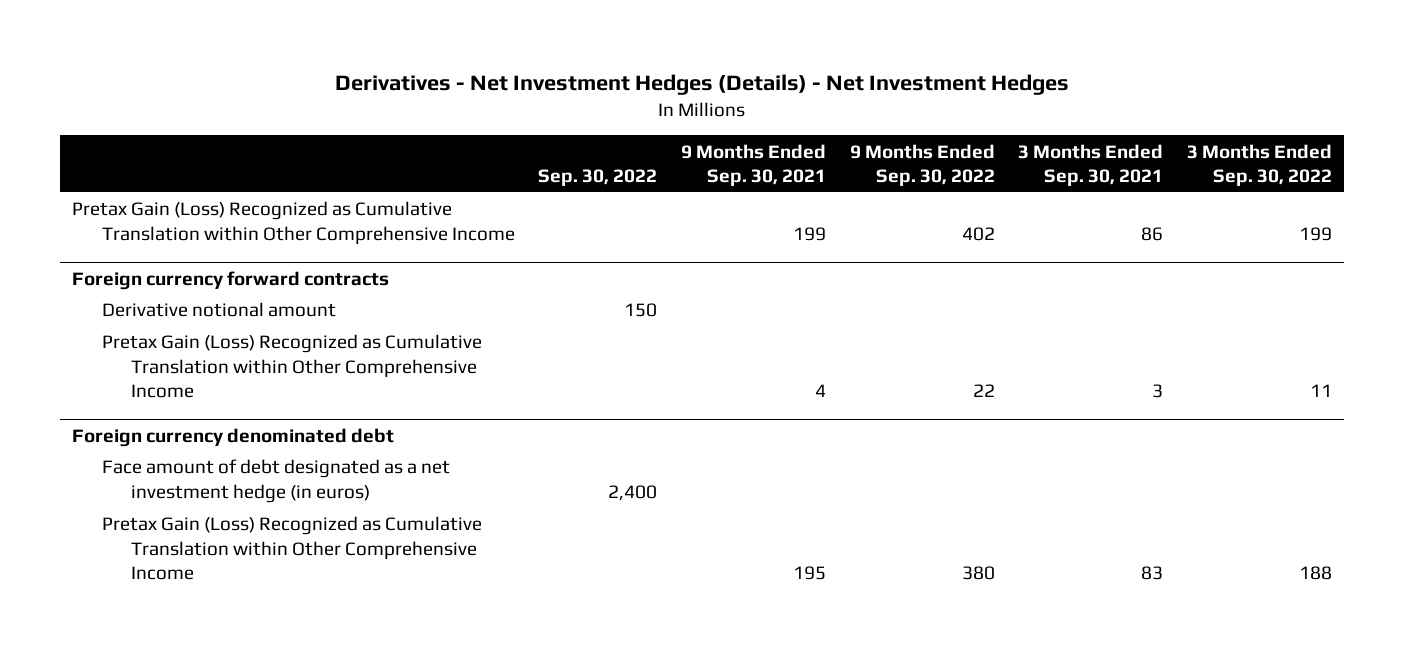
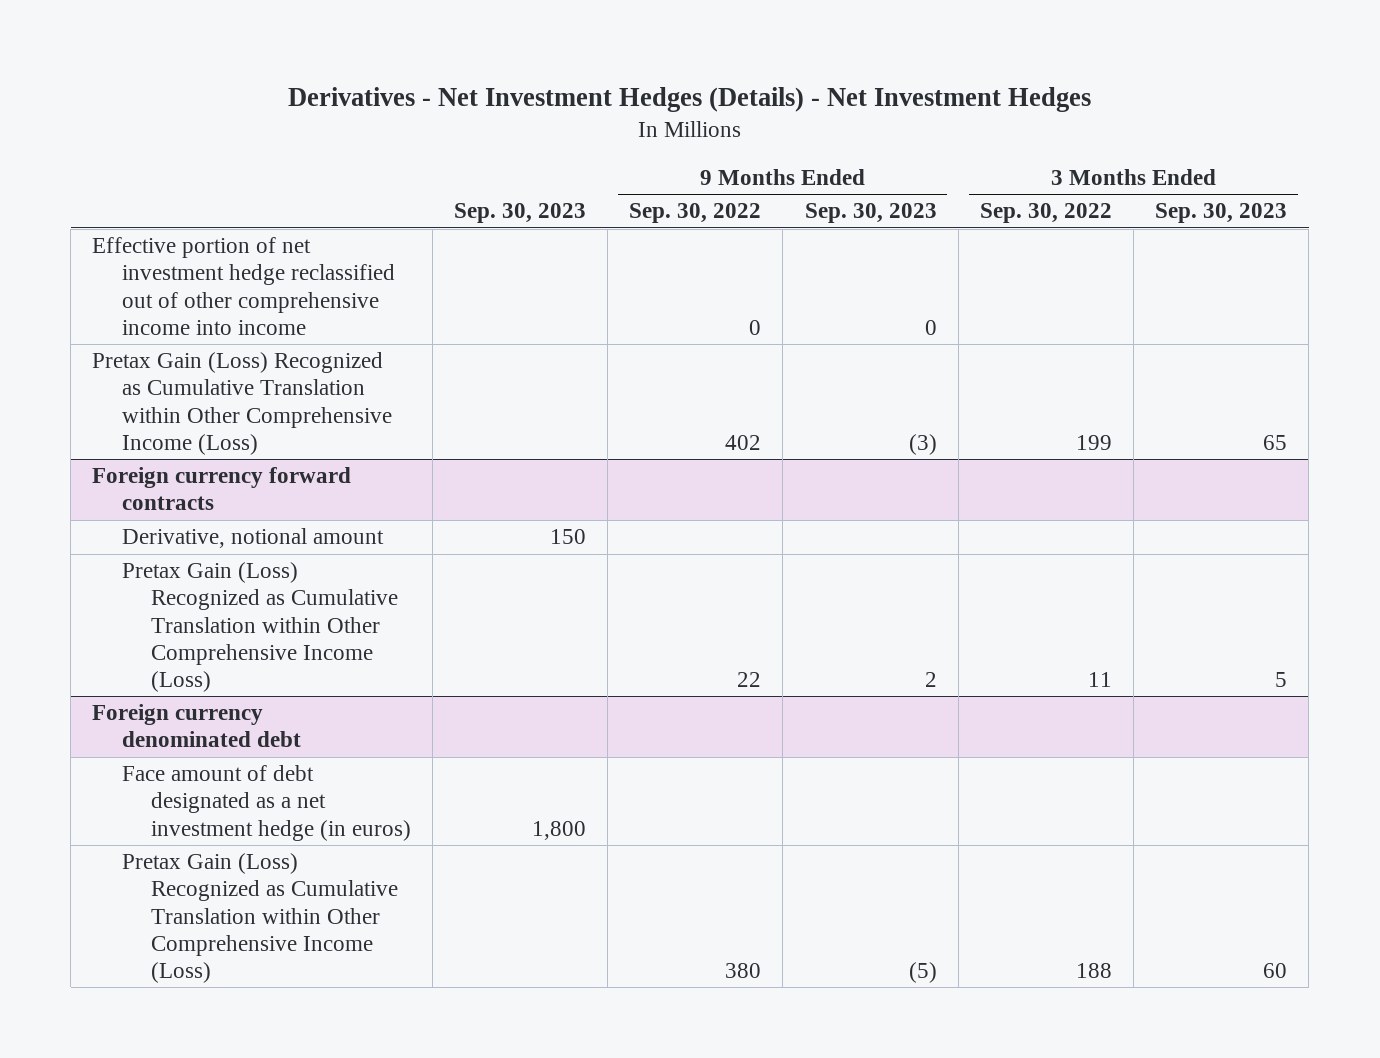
- | Sep. 30, 2022 | 9 Months Ended Sep. 30, 2021 | 9 Months Ended Sep. 30, 2022 | 3 Months Ended Sep. 30, 2021 | 3 Months Ended Sep. 30, 2022
+ | Sep. 30, 2023 | 9 Months Ended Sep. 30, 2022 | 9 Months Ended Sep. 30, 2023 | 3 Months Ended Sep. 30, 2022 | 3 Months Ended Sep. 30, 2023
- Pretax Gain (Loss) Recognized as Cumulative Translation within Other Comprehensive Income | | 199 | 402 | 86 | 199
+ Effective portion of net investment hedge reclassified out of other comprehensive income into income | | 0 | 0 | |
+ Pretax Gain (Loss) Recognized as Cumulative Translation within Other Comprehensive Income (Loss) | | 402 | (3) | 199 | 65
@ Foreign currency forward contracts
- Derivative notional amount | 150 | | | |
- Pretax Gain (Loss) Recognized as Cumulative Translation within Other Comprehensive Income | | 4 | 22 | 3 | 11
+ Derivative, notional amount | 150 | | | |
+ Pretax Gain (Loss) Recognized as Cumulative Translation within Other Comprehensive Income (Loss) | | 22 | 2 | 11 | 5
@ Foreign currency denominated debt
- Pretax Gain (Loss) Recognized as Cumulative Translation within Other Comprehensive Income | | 195 | 380 | 83 | 188
+ Pretax Gain (Loss) Recognized as Cumulative Translation within Other Comprehensive Income (Loss) | | 380 | (5) | 188 | 60

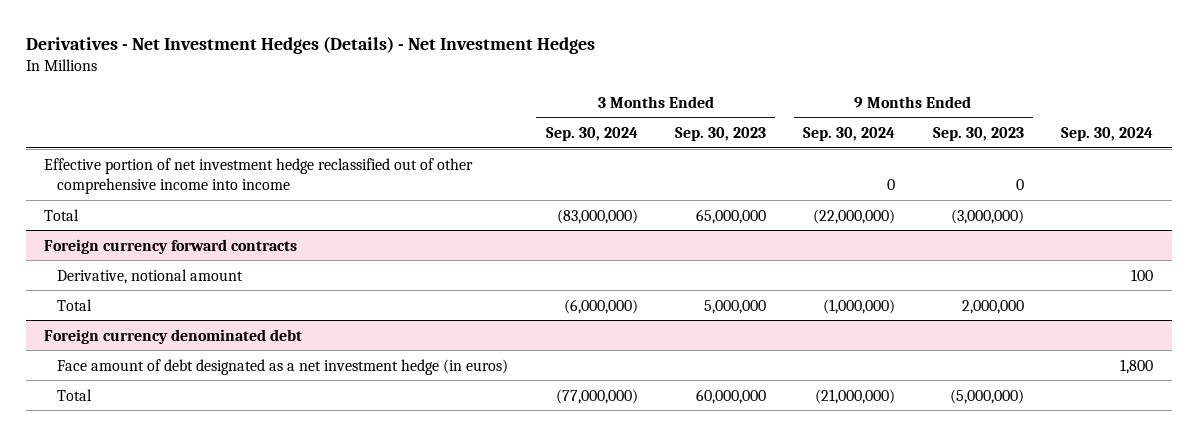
- | Sep. 30, 2023 | 9 Months Ended Sep. 30, 2022 | 9 Months Ended Sep. 30, 2023 | 3 Months Ended Sep. 30, 2022 | 3 Months Ended Sep. 30, 2023
+ | 3 Months Ended Sep. 30, 2024 | 3 Months Ended Sep. 30, 2023 | 9 Months Ended Sep. 30, 2024 | 9 Months Ended Sep. 30, 2023 | Sep. 30, 2024
- Pretax Gain (Loss) Recognized as Cumulative Translation within Other Comprehensive Income (Loss) | | 402 | (3) | 199 | 65
+ Total | (83,000,000) | 65,000,000 | (22,000,000) | (3,000,000) |
@ Foreign currency forward contracts
- Pretax Gain (Loss) Recognized as Cumulative Translation within Other Comprehensive Income (Loss) | | 22 | 2 | 11 | 5
+ Total | (6,000,000) | 5,000,000 | (1,000,000) | 2,000,000 |
@ Foreign currency denominated debt
- Pretax Gain (Loss) Recognized as Cumulative Translation within Other Comprehensive Income (Loss) | | 380 | (5) | 188 | 60
+ Total | (77,000,000) | 60,000,000 | (21,000,000) | (5,000,000) |

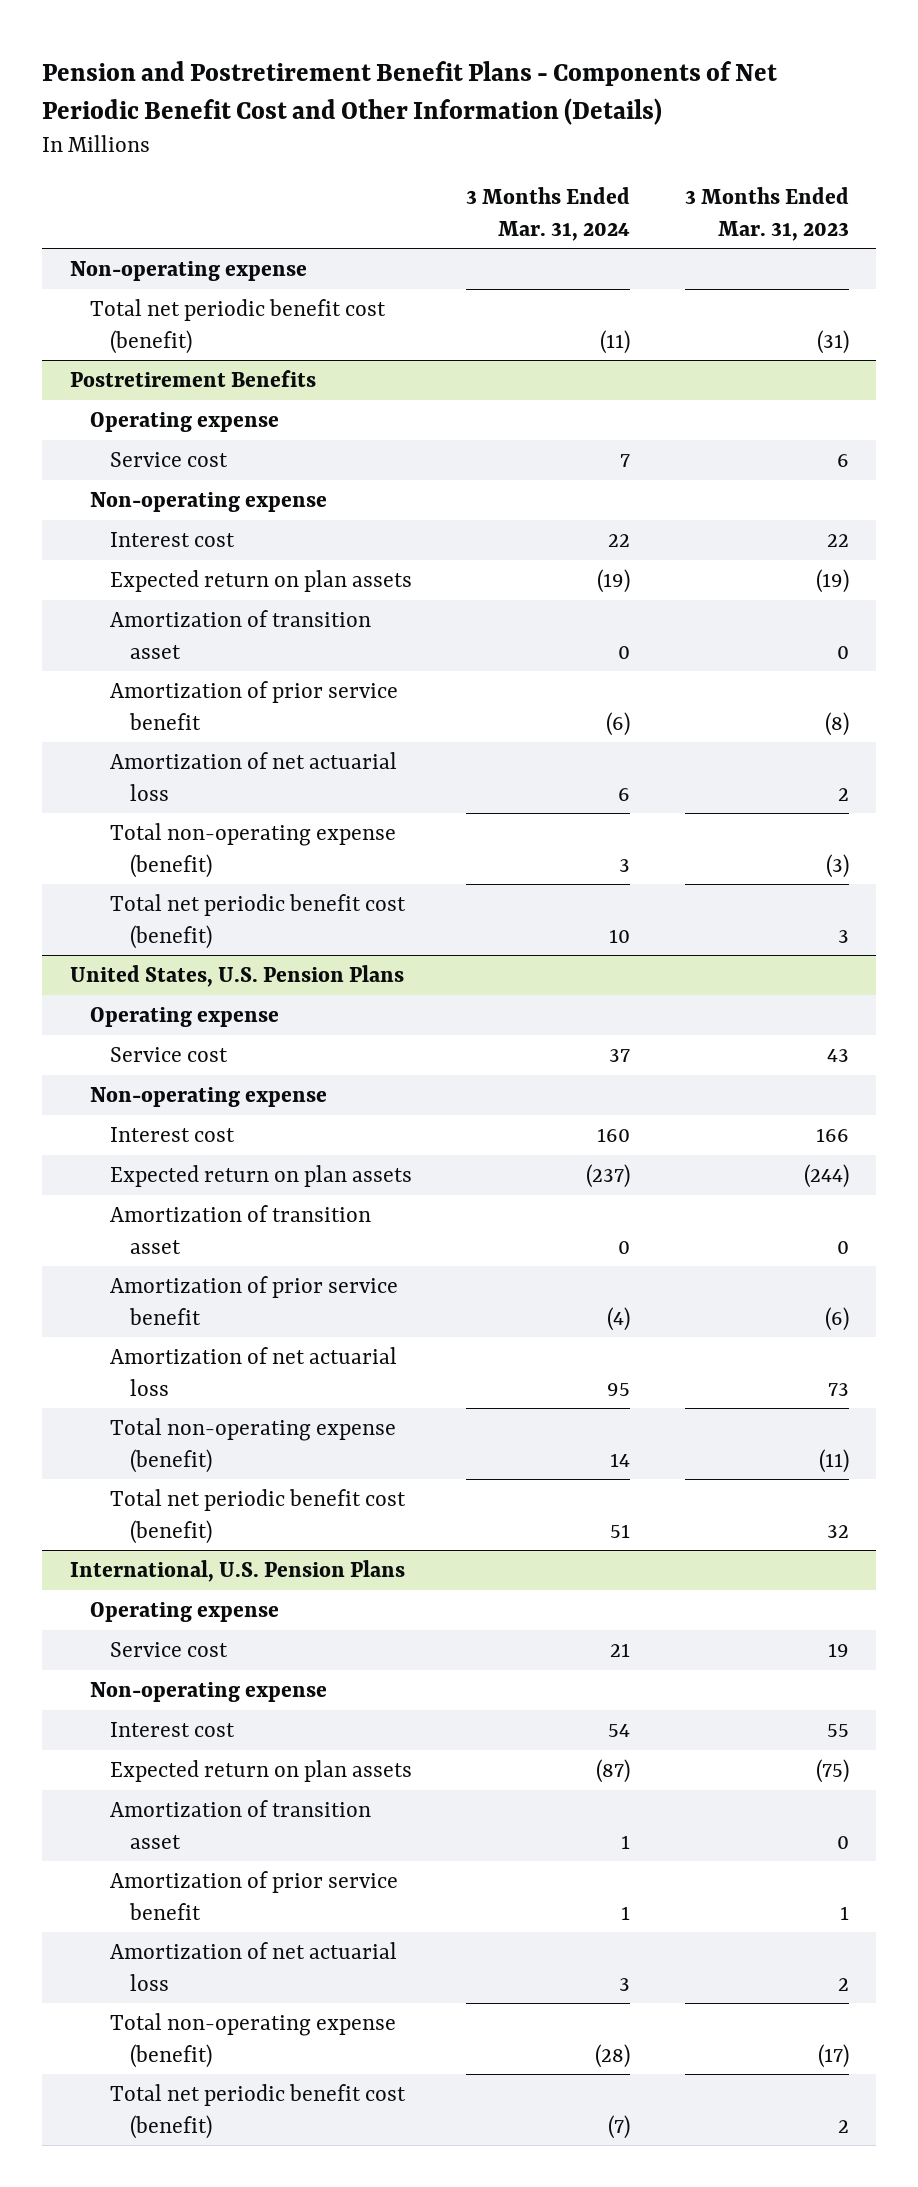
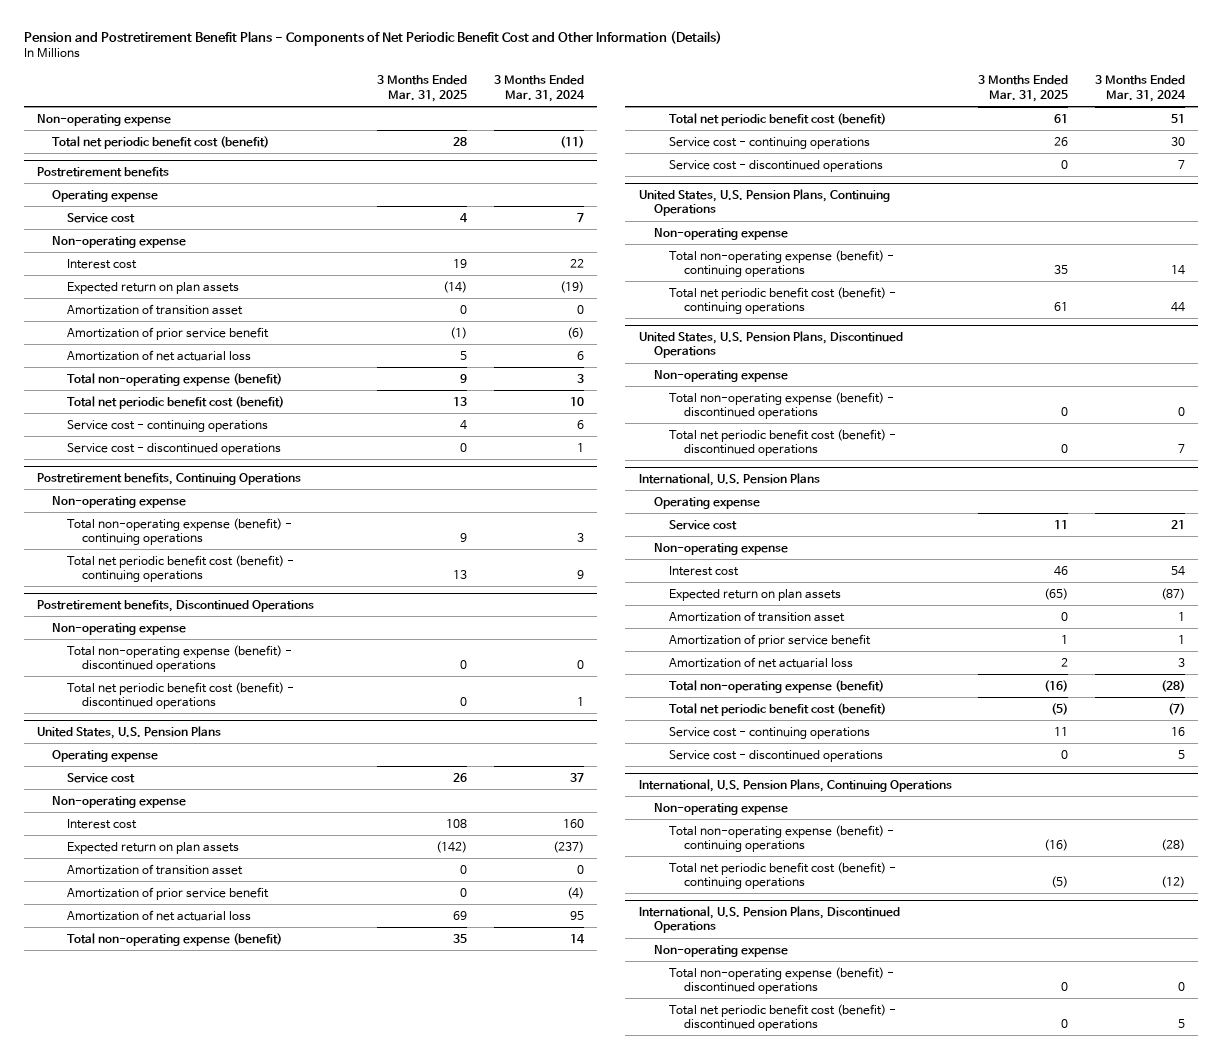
- | 3 Months Ended Mar. 31, 2024 | 3 Months Ended Mar. 31, 2023
+ | 3 Months Ended Mar. 31, 2025 | 3 Months Ended Mar. 31, 2024
- Postretirement Benefits
+ Postretirement benefits
+ Service cost - continuing operations | 4 | 6
+ Service cost - discontinued operations | 0 | 1
+ Postretirement benefits, Continuing Operations
+ Non-operating expense
+ Total non-operating expense (benefit) - continuing operations | 9 | 3
+ Total net periodic benefit cost (benefit) - continuing operations | 13 | 9
+ Postretirement benefits, Discontinued Operations
+ Non-operating expense
+ Total non-operating expense (benefit) - discontinued operations | 0 | 0
+ Total net periodic benefit cost (benefit) - discontinued operations | 0 | 1
@ United States, U.S. Pension Plans
+ Service cost - continuing operations | 26 | 30
+ Service cost - discontinued operations | 0 | 7
+ United States, U.S. Pension Plans, Continuing Operations
+ Non-operating expense
+ Total non-operating expense (benefit) - continuing operations | 35 | 14
+ Total net periodic benefit cost (benefit) - continuing operations | 61 | 44
+ United States, U.S. Pension Plans, Discontinued Operations
+ Non-operating expense
+ Total non-operating expense (benefit) - discontinued operations | 0 | 0
+ Total net periodic benefit cost (benefit) - discontinued operations | 0 | 7
@ International, U.S. Pension Plans
+ Service cost - continuing operations | 11 | 16
+ Service cost - discontinued operations | 0 | 5
+ International, U.S. Pension Plans, Continuing Operations
+ Non-operating expense
+ Total non-operating expense (benefit) - continuing operations | (16) | (28)
+ Total net periodic benefit cost (benefit) - continuing operations | (5) | (12)
+ International, U.S. Pension Plans, Discontinued Operations
+ Non-operating expense
+ Total non-operating expense (benefit) - discontinued operations | 0 | 0
+ Total net periodic benefit cost (benefit) - discontinued operations | 0 | 5

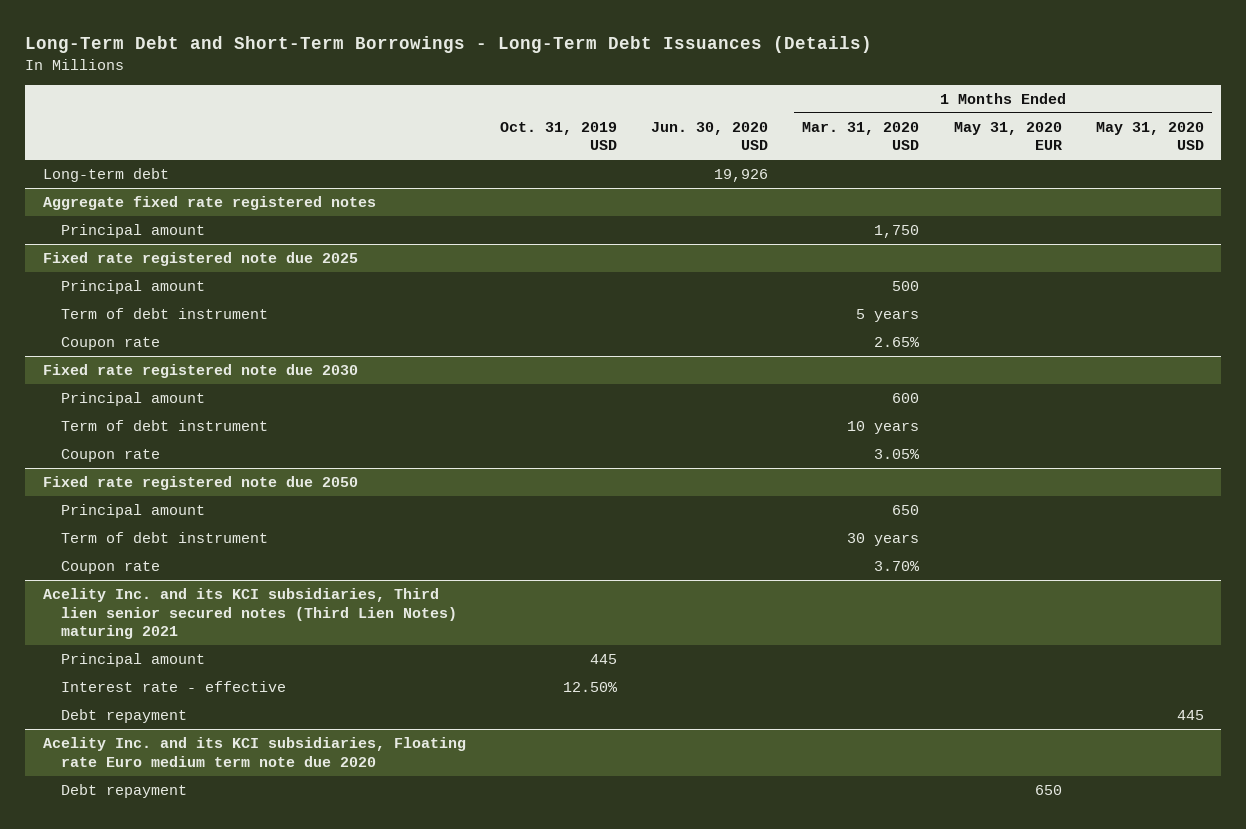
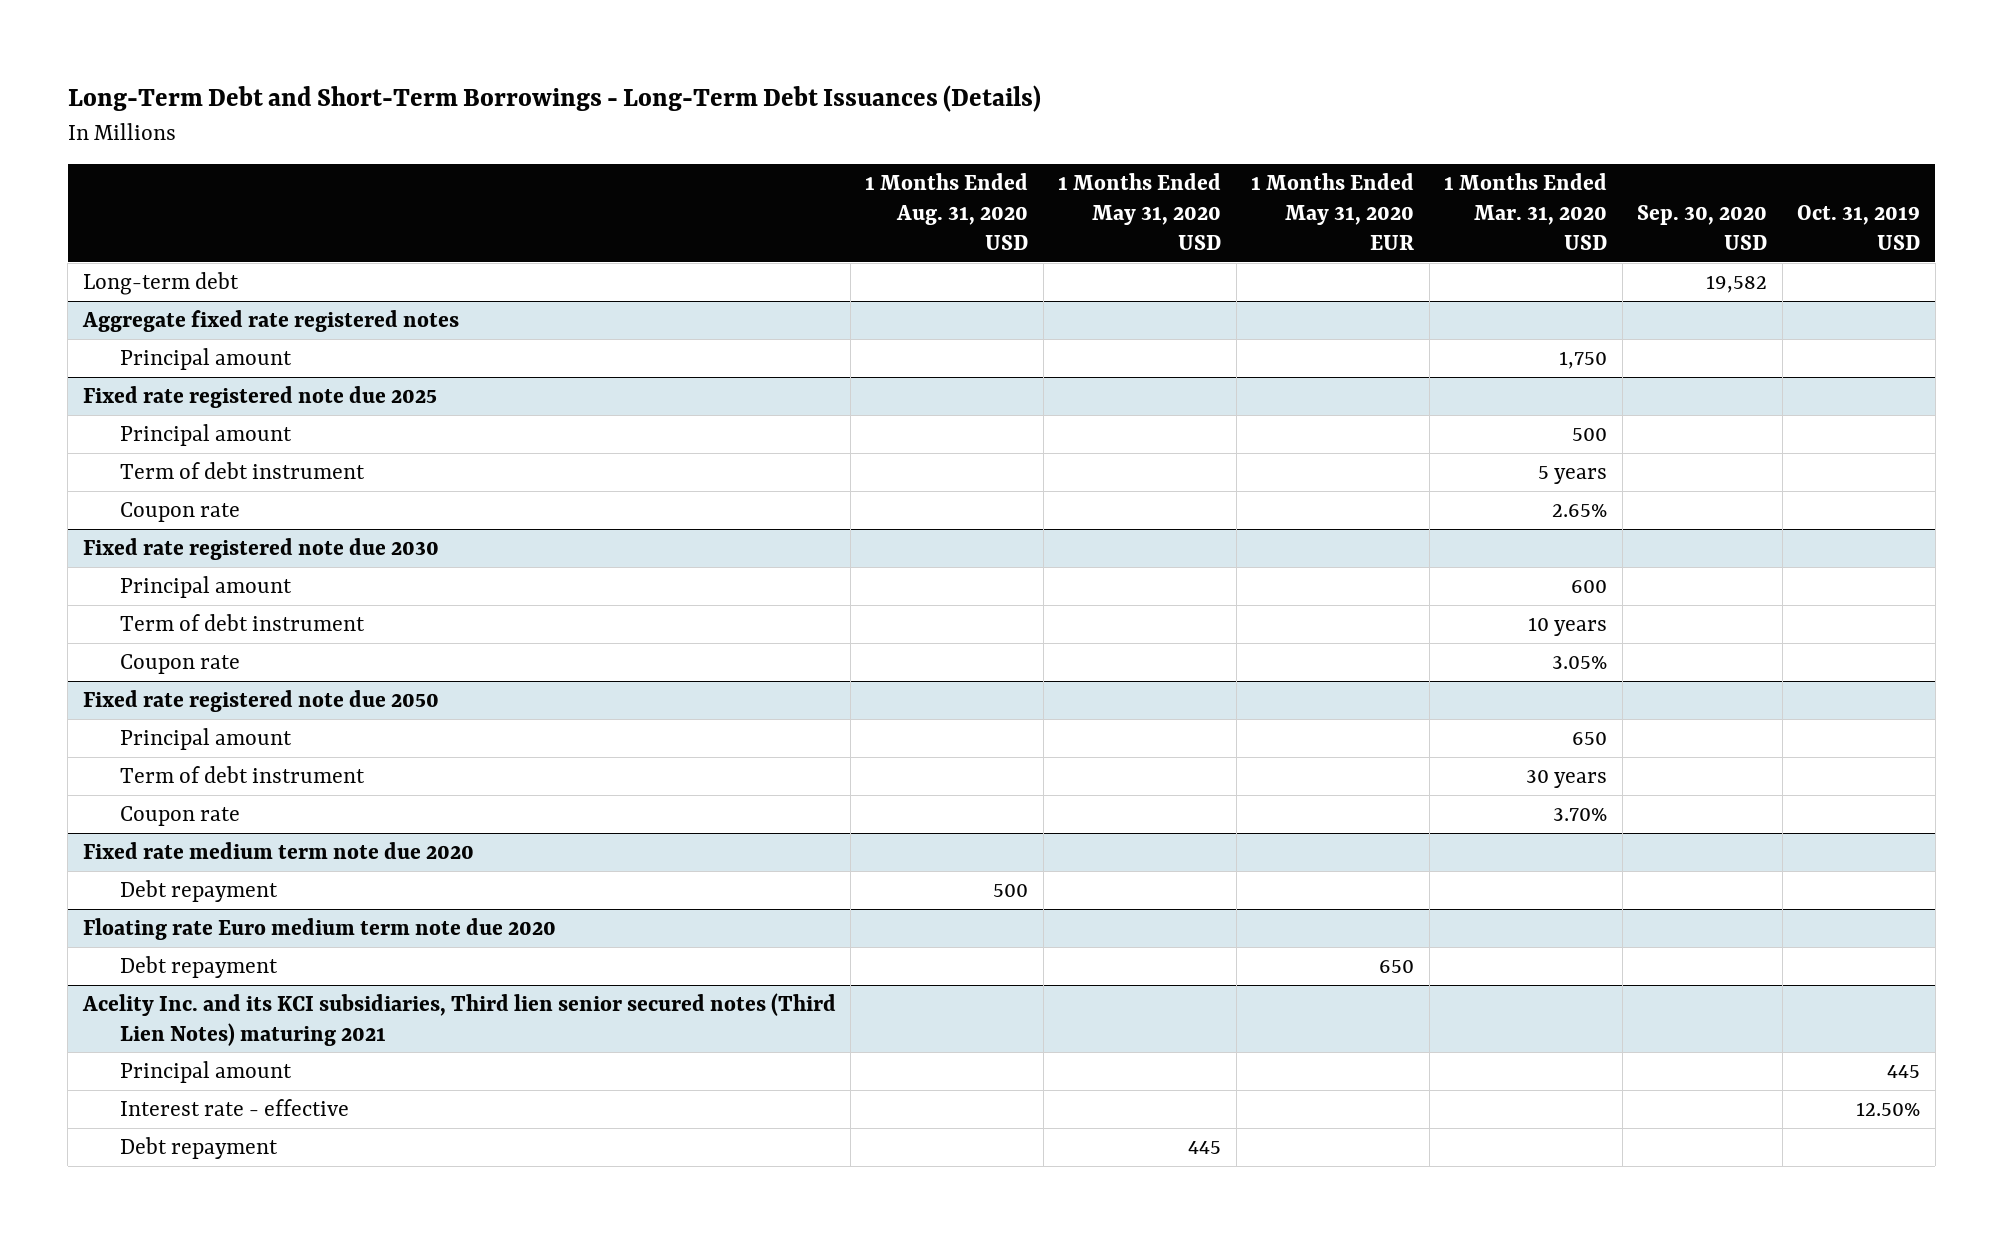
- | Oct. 31, 2019 USD | Jun. 30, 2020 USD | 1 Months Ended Mar. 31, 2020 USD | 1 Months Ended May 31, 2020 EUR | 1 Months Ended May 31, 2020 USD
+ | 1 Months Ended Aug. 31, 2020 USD | 1 Months Ended May 31, 2020 USD | 1 Months Ended May 31, 2020 EUR | 1 Months Ended Mar. 31, 2020 USD | Sep. 30, 2020 USD | Oct. 31, 2019 USD
+ Fixed rate medium term note due 2020
+ Debt repayment | 500 | | | | |
+ Floating rate Euro medium term note due 2020
+ Debt repayment | | | 650 | | |
- Acelity Inc. and its KCI subsidiaries, Floating rate Euro medium term note due 2020
- Debt repayment | | | | 650 |

